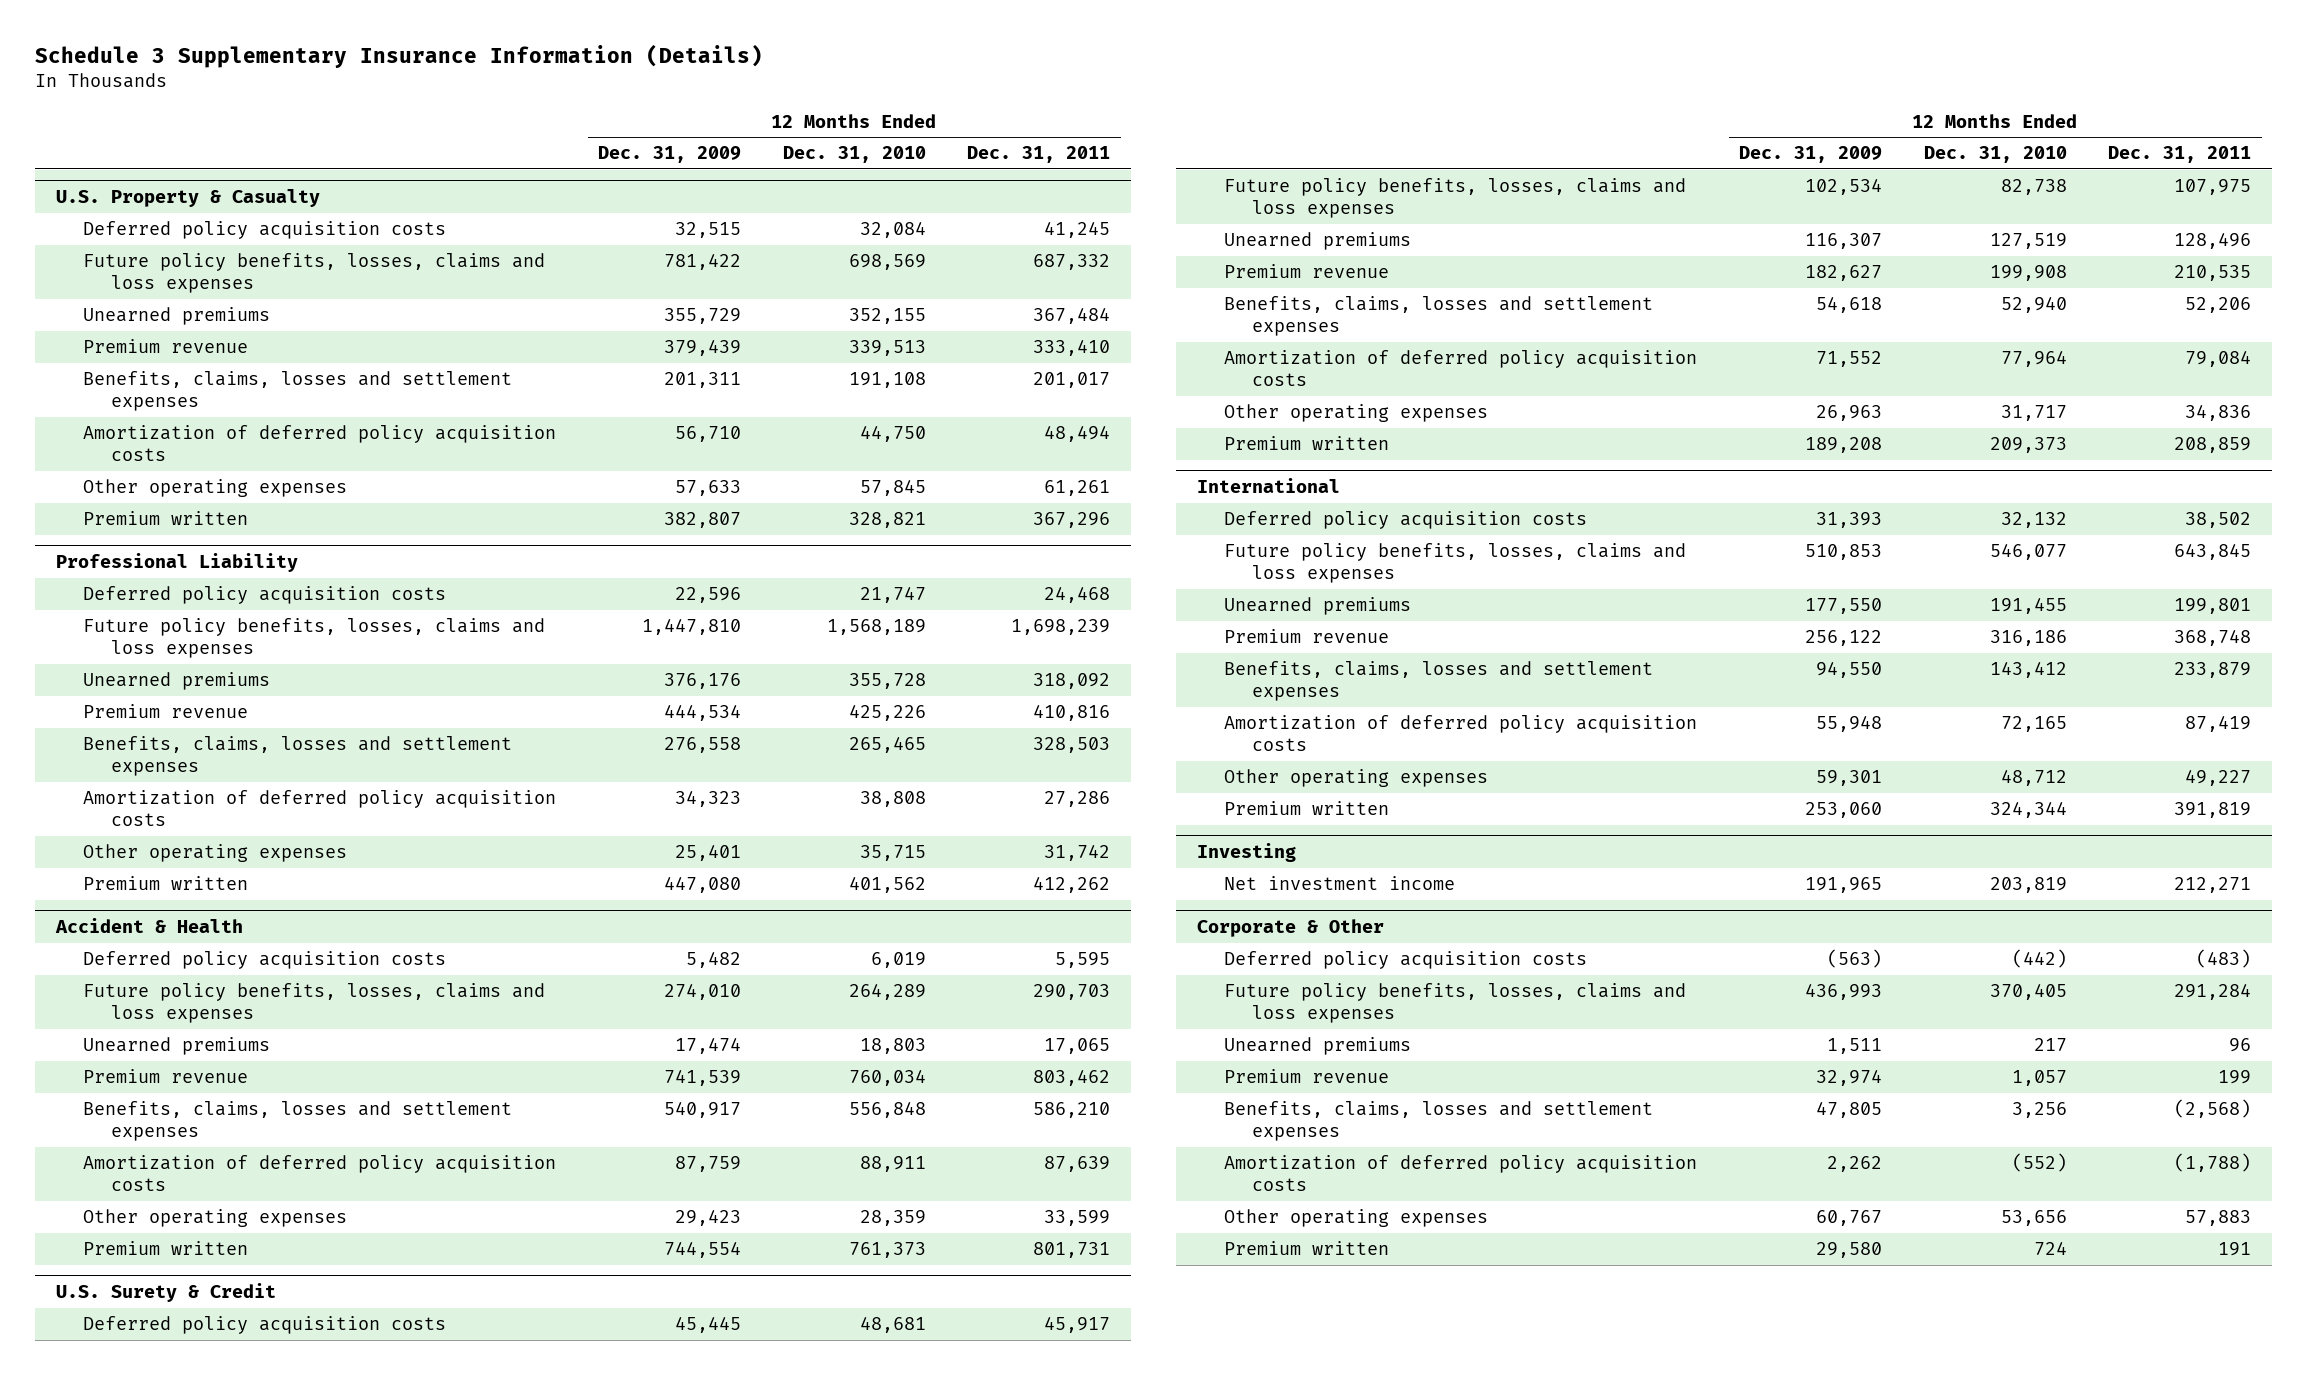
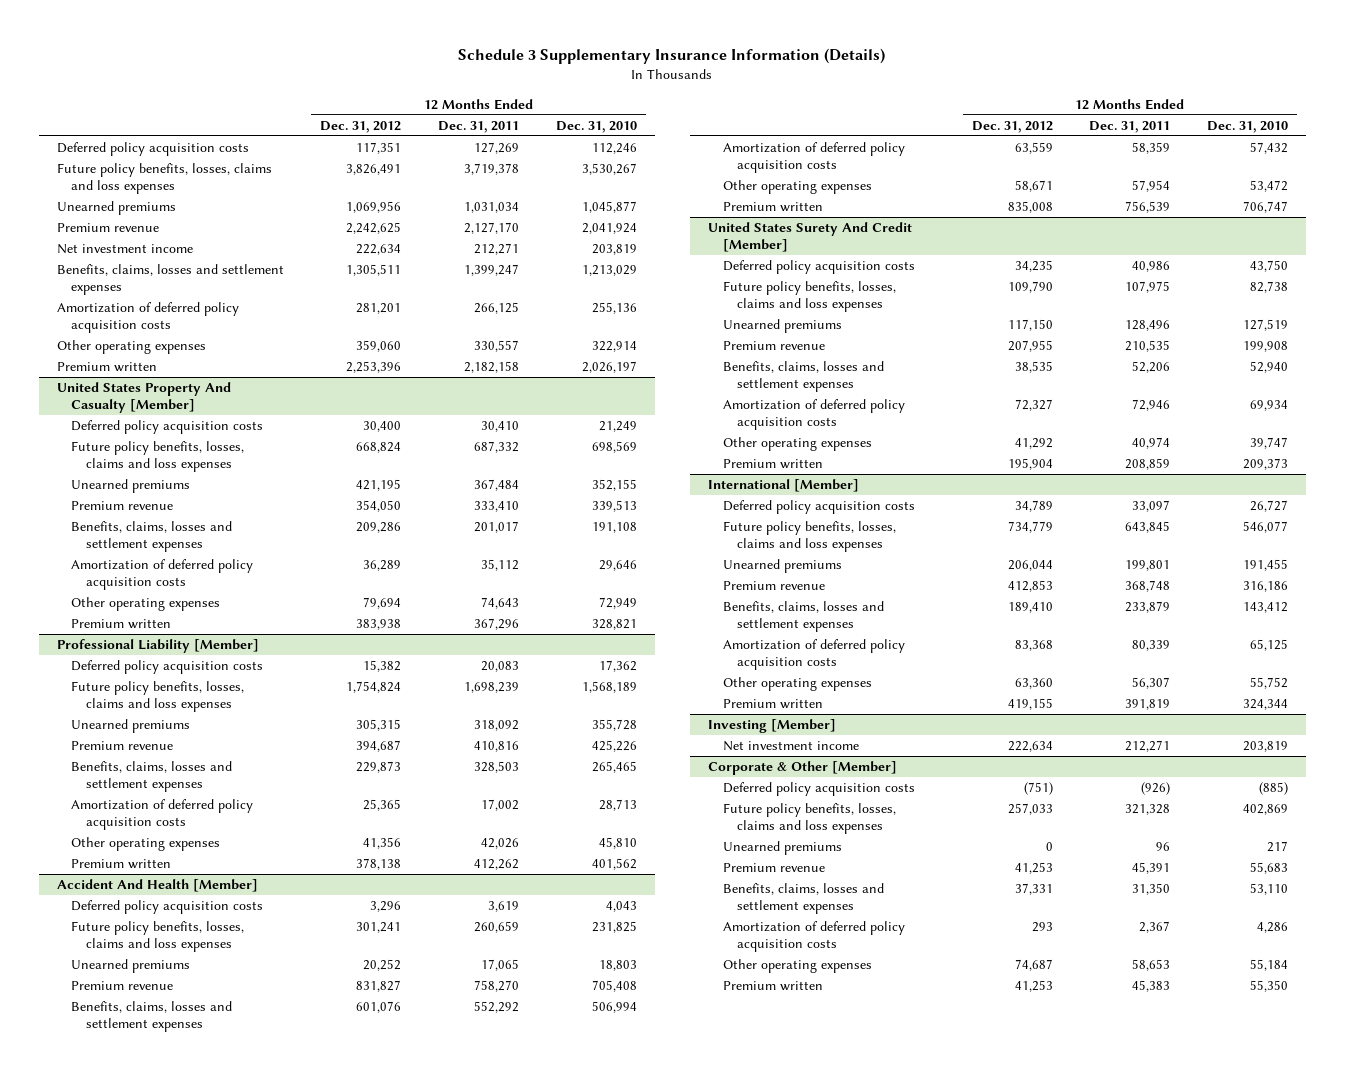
- | 12 Months Ended Dec. 31, 2009 | 12 Months Ended Dec. 31, 2010 | 12 Months Ended Dec. 31, 2011
+ | 12 Months Ended Dec. 31, 2012 | 12 Months Ended Dec. 31, 2011 | 12 Months Ended Dec. 31, 2010
- U.S. Property & Casualty
- Deferred policy acquisition costs | 32,515 | 32,084 | 41,245
+ Deferred policy acquisition costs | 117,351 | 127,269 | 112,246
+ Future policy benefits, losses, claims and loss expenses | 3,826,491 | 3,719,378 | 3,530,267
+ Unearned premiums | 1,069,956 | 1,031,034 | 1,045,877
+ Premium revenue | 2,242,625 | 2,127,170 | 2,041,924
+ Net investment income | 222,634 | 212,271 | 203,819
+ Benefits, claims, losses and settlement expenses | 1,305,511 | 1,399,247 | 1,213,029
+ Amortization of deferred policy acquisition costs | 281,201 | 266,125 | 255,136
+ Other operating expenses | 359,060 | 330,557 | 322,914
+ Premium written | 2,253,396 | 2,182,158 | 2,026,197
+ United States Property And Casualty [Member]
+ Deferred policy acquisition costs | 30,400 | 30,410 | 21,249
- Amortization of deferred policy acquisition costs | 56,710 | 44,750 | 48,494
- Other operating expenses | 57,633 | 57,845 | 61,261
+ Amortization of deferred policy acquisition costs | 36,289 | 35,112 | 29,646
+ Other operating expenses | 79,694 | 74,643 | 72,949
- Professional Liability
- Deferred policy acquisition costs | 22,596 | 21,747 | 24,468
+ Professional Liability [Member]
+ Deferred policy acquisition costs | 15,382 | 20,083 | 17,362
- Amortization of deferred policy acquisition costs | 34,323 | 38,808 | 27,286
- Other operating expenses | 25,401 | 35,715 | 31,742
+ Amortization of deferred policy acquisition costs | 25,365 | 17,002 | 28,713
+ Other operating expenses | 41,356 | 42,026 | 45,810
- Accident & Health
- Deferred policy acquisition costs | 5,482 | 6,019 | 5,595
- Future policy benefits, losses, claims and loss expenses | 274,010 | 264,289 | 290,703
+ Accident And Health [Member]
+ Deferred policy acquisition costs | 3,296 | 3,619 | 4,043
+ Future policy benefits, losses, claims and loss expenses | 301,241 | 260,659 | 231,825
- Premium revenue | 741,539 | 760,034 | 803,462
- Benefits, claims, losses and settlement expenses | 540,917 | 556,848 | 586,210
- Amortization of deferred policy acquisition costs | 87,759 | 88,911 | 87,639
- Other operating expenses | 29,423 | 28,359 | 33,599
- Premium written | 744,554 | 761,373 | 801,731
- U.S. Surety & Credit
- Deferred policy acquisition costs | 45,445 | 48,681 | 45,917
+ Premium revenue | 831,827 | 758,270 | 705,408
+ Benefits, claims, losses and settlement expenses | 601,076 | 552,292 | 506,994
+ Amortization of deferred policy acquisition costs | 63,559 | 58,359 | 57,432
+ Other operating expenses | 58,671 | 57,954 | 53,472
+ Premium written | 835,008 | 756,539 | 706,747
+ United States Surety And Credit [Member]
+ Deferred policy acquisition costs | 34,235 | 40,986 | 43,750
- Amortization of deferred policy acquisition costs | 71,552 | 77,964 | 79,084
- Other operating expenses | 26,963 | 31,717 | 34,836
+ Amortization of deferred policy acquisition costs | 72,327 | 72,946 | 69,934
+ Other operating expenses | 41,292 | 40,974 | 39,747
- International
- Deferred policy acquisition costs | 31,393 | 32,132 | 38,502
+ International [Member]
+ Deferred policy acquisition costs | 34,789 | 33,097 | 26,727
- Amortization of deferred policy acquisition costs | 55,948 | 72,165 | 87,419
- Other operating expenses | 59,301 | 48,712 | 49,227
+ Amortization of deferred policy acquisition costs | 83,368 | 80,339 | 65,125
+ Other operating expenses | 63,360 | 56,307 | 55,752
- Investing
+ Investing [Member]
- Corporate & Other
- Deferred policy acquisition costs | (563) | (442) | (483)
- Future policy benefits, losses, claims and loss expenses | 436,993 | 370,405 | 291,284
+ Corporate & Other [Member]
+ Deferred policy acquisition costs | (751) | (926) | (885)
+ Future policy benefits, losses, claims and loss expenses | 257,033 | 321,328 | 402,869
- Premium revenue | 32,974 | 1,057 | 199
- Benefits, claims, losses and settlement expenses | 47,805 | 3,256 | (2,568)
- Amortization of deferred policy acquisition costs | 2,262 | (552) | (1,788)
- Other operating expenses | 60,767 | 53,656 | 57,883
- Premium written | 29,580 | 724 | 191
+ Premium revenue | 41,253 | 45,391 | 55,683
+ Benefits, claims, losses and settlement expenses | 37,331 | 31,350 | 53,110
+ Amortization of deferred policy acquisition costs | 293 | 2,367 | 4,286
+ Other operating expenses | 74,687 | 58,653 | 55,184
+ Premium written | 41,253 | 45,383 | 55,350

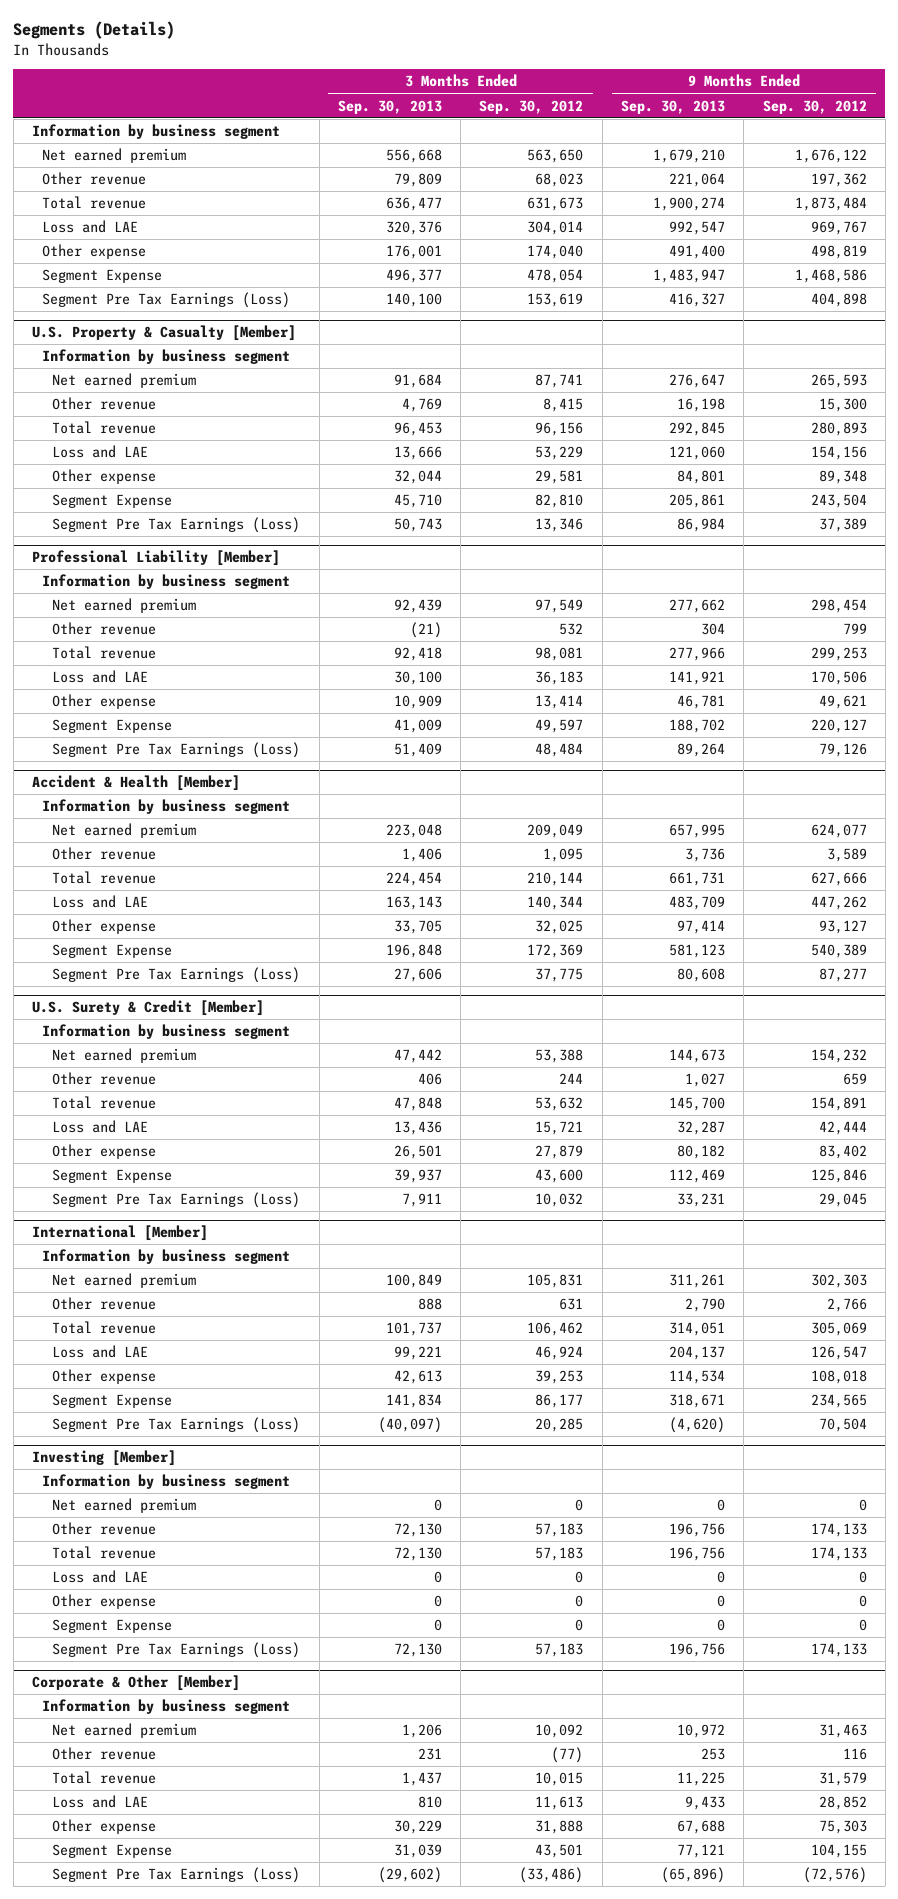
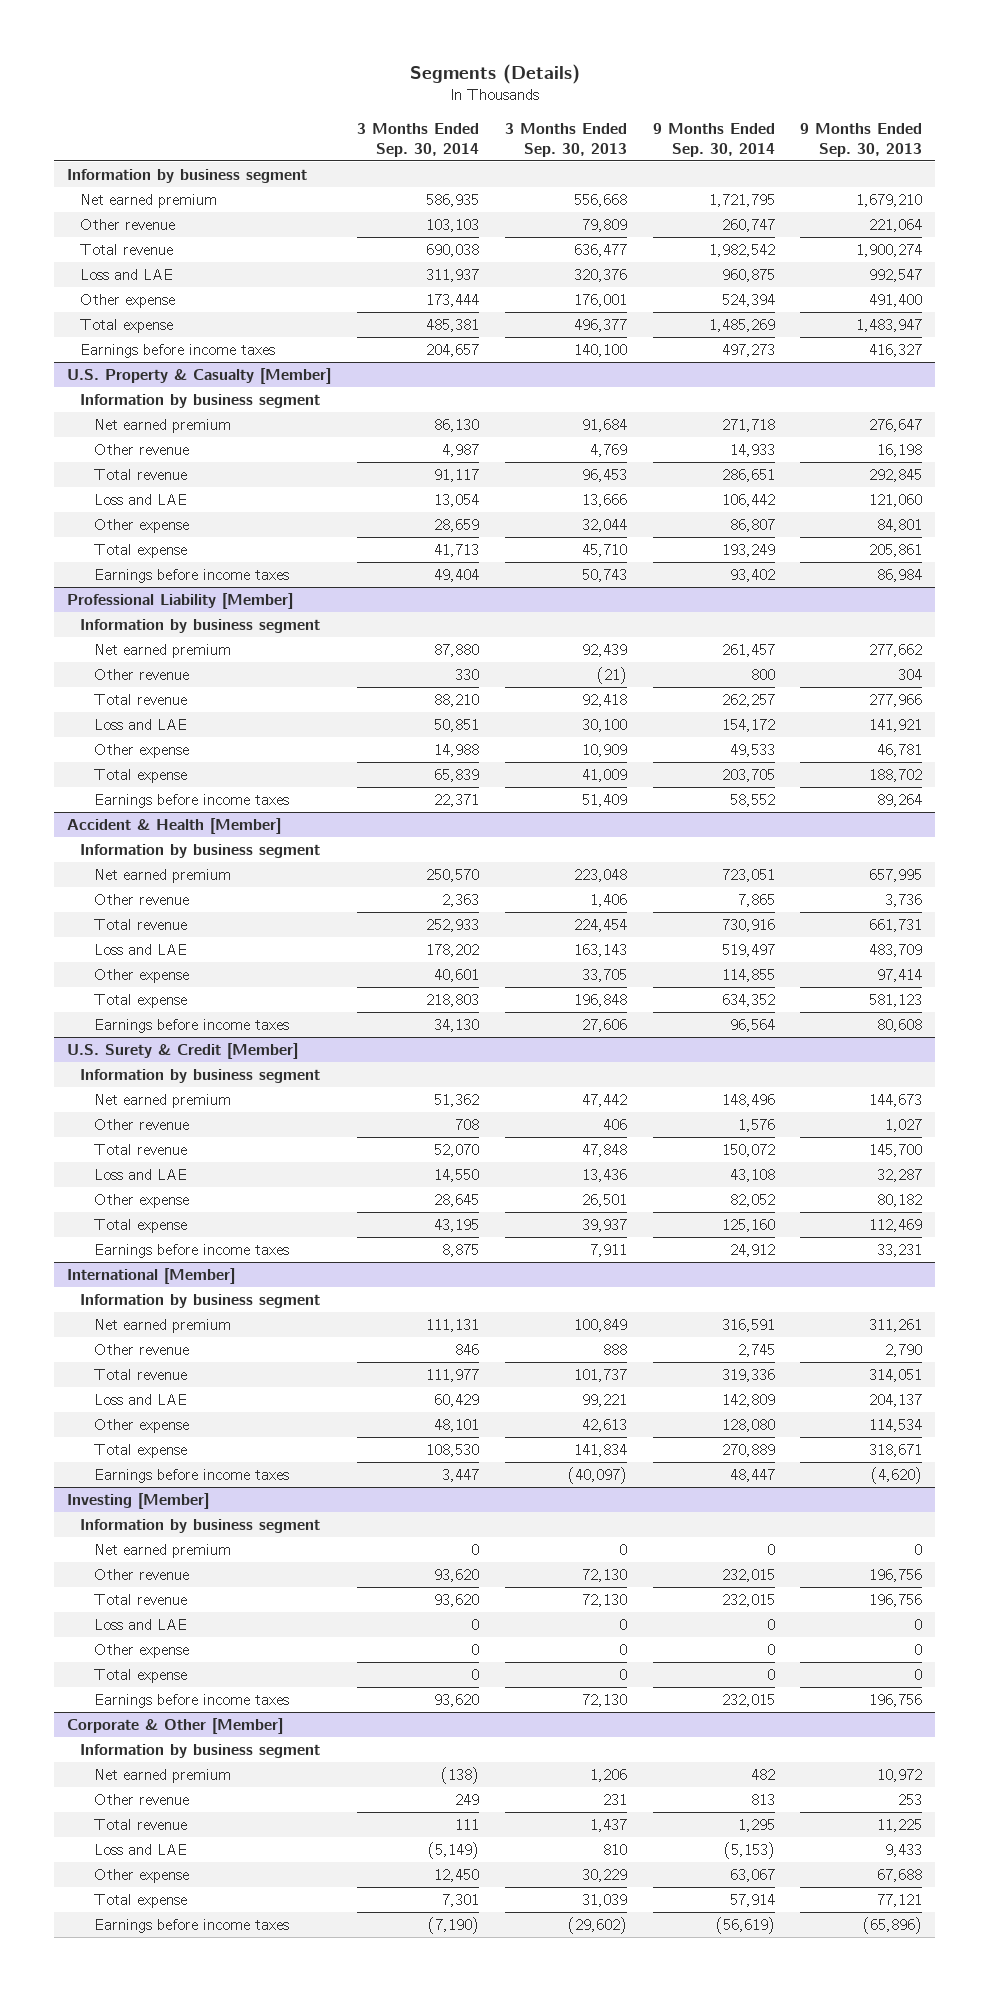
- | 3 Months Ended Sep. 30, 2013 | 3 Months Ended Sep. 30, 2012 | 9 Months Ended Sep. 30, 2013 | 9 Months Ended Sep. 30, 2012
+ | 3 Months Ended Sep. 30, 2014 | 3 Months Ended Sep. 30, 2013 | 9 Months Ended Sep. 30, 2014 | 9 Months Ended Sep. 30, 2013
- Segment Expense | 496,377 | 478,054 | 1,483,947 | 1,468,586
- Segment Pre Tax Earnings (Loss) | 140,100 | 153,619 | 416,327 | 404,898
+ Total expense | 485,381 | 496,377 | 1,485,269 | 1,483,947
+ Earnings before income taxes | 204,657 | 140,100 | 497,273 | 416,327
@ U.S. Property & Casualty [Member]
- Segment Expense | 45,710 | 82,810 | 205,861 | 243,504
- Segment Pre Tax Earnings (Loss) | 50,743 | 13,346 | 86,984 | 37,389
+ Total expense | 41,713 | 45,710 | 193,249 | 205,861
+ Earnings before income taxes | 49,404 | 50,743 | 93,402 | 86,984
@ Professional Liability [Member]
- Segment Expense | 41,009 | 49,597 | 188,702 | 220,127
- Segment Pre Tax Earnings (Loss) | 51,409 | 48,484 | 89,264 | 79,126
+ Total expense | 65,839 | 41,009 | 203,705 | 188,702
+ Earnings before income taxes | 22,371 | 51,409 | 58,552 | 89,264
@ Accident & Health [Member]
- Segment Expense | 196,848 | 172,369 | 581,123 | 540,389
- Segment Pre Tax Earnings (Loss) | 27,606 | 37,775 | 80,608 | 87,277
+ Total expense | 218,803 | 196,848 | 634,352 | 581,123
+ Earnings before income taxes | 34,130 | 27,606 | 96,564 | 80,608
@ U.S. Surety & Credit [Member]
- Segment Expense | 39,937 | 43,600 | 112,469 | 125,846
- Segment Pre Tax Earnings (Loss) | 7,911 | 10,032 | 33,231 | 29,045
+ Total expense | 43,195 | 39,937 | 125,160 | 112,469
+ Earnings before income taxes | 8,875 | 7,911 | 24,912 | 33,231
@ International [Member]
- Segment Expense | 141,834 | 86,177 | 318,671 | 234,565
- Segment Pre Tax Earnings (Loss) | (40,097) | 20,285 | (4,620) | 70,504
+ Total expense | 108,530 | 141,834 | 270,889 | 318,671
+ Earnings before income taxes | 3,447 | (40,097) | 48,447 | (4,620)
@ Investing [Member]
- Segment Expense | 0 | 0 | 0 | 0
- Segment Pre Tax Earnings (Loss) | 72,130 | 57,183 | 196,756 | 174,133
+ Total expense | 0 | 0 | 0 | 0
+ Earnings before income taxes | 93,620 | 72,130 | 232,015 | 196,756
@ Corporate & Other [Member]
- Segment Expense | 31,039 | 43,501 | 77,121 | 104,155
- Segment Pre Tax Earnings (Loss) | (29,602) | (33,486) | (65,896) | (72,576)
+ Total expense | 7,301 | 31,039 | 57,914 | 77,121
+ Earnings before income taxes | (7,190) | (29,602) | (56,619) | (65,896)

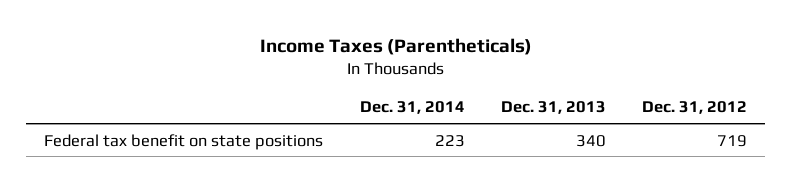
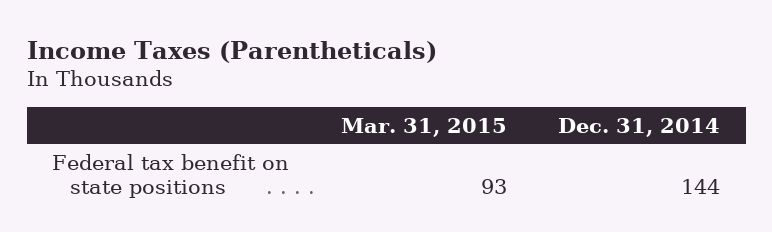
- | Dec. 31, 2014 | Dec. 31, 2013 | Dec. 31, 2012
+ | Mar. 31, 2015 | Dec. 31, 2014
- Federal tax benefit on state positions | 223 | 340 | 719
+ Federal tax benefit on state positions | 93 | 144

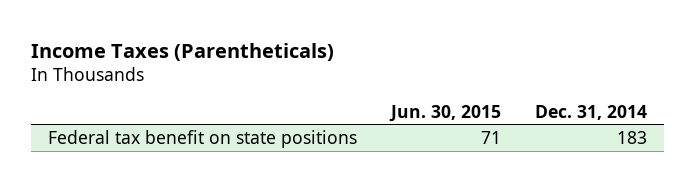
- | Mar. 31, 2015 | Dec. 31, 2014
+ | Jun. 30, 2015 | Dec. 31, 2014
- Federal tax benefit on state positions | 93 | 144
+ Federal tax benefit on state positions | 71 | 183

